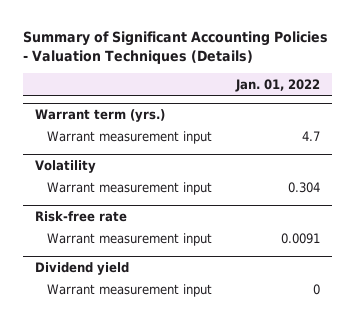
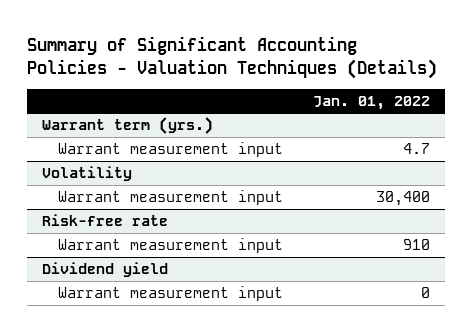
@ Volatility
- Warrant measurement input | 0.304
+ Warrant measurement input | 30,400
@ Risk-free rate
- Warrant measurement input | 0.0091
+ Warrant measurement input | 910

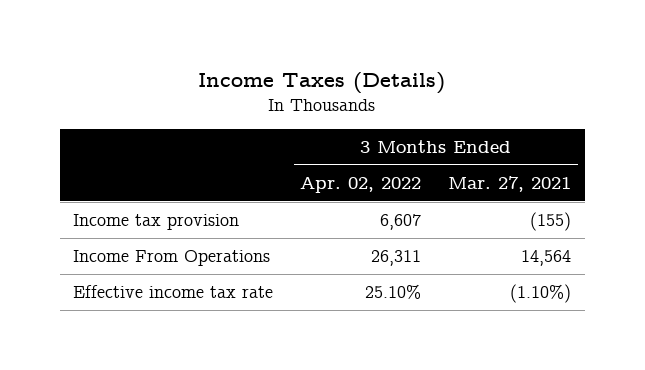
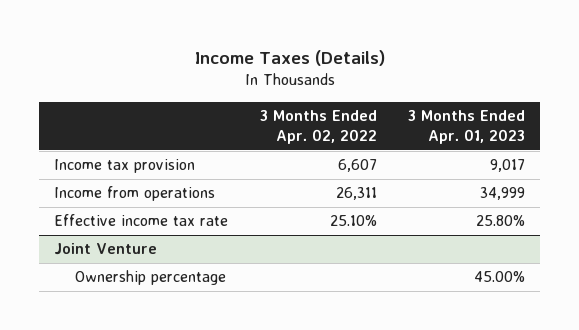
- | 3 Months Ended Apr. 02, 2022 | 3 Months Ended Mar. 27, 2021
+ | 3 Months Ended Apr. 02, 2022 | 3 Months Ended Apr. 01, 2023
- Income From Operations | 26,311 | 14,564
+ Income from operations | 26,311 | 34,999
+ Joint Venture
+ Ownership percentage | | 45.00%

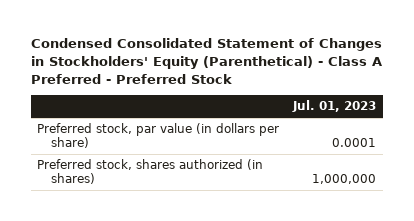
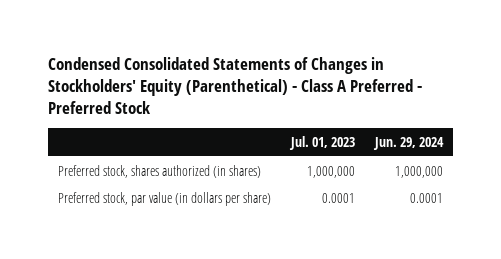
- Condensed Consolidated Statement of Changes in Stockholders' Equity (Parenthetical) - Class A Preferred - Preferred Stock
+ Condensed Consolidated Statements of Changes in Stockholders' Equity (Parenthetical) - Class A Preferred - Preferred Stock
- | Jul. 01, 2023
+ | Jul. 01, 2023 | Jun. 29, 2024
moved down: Preferred stock, par value (in dollars per share) | 0.0001 | 0.0001

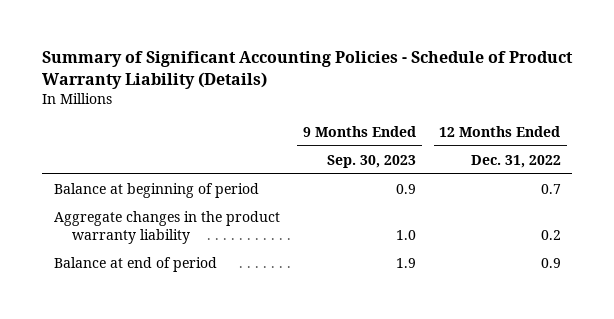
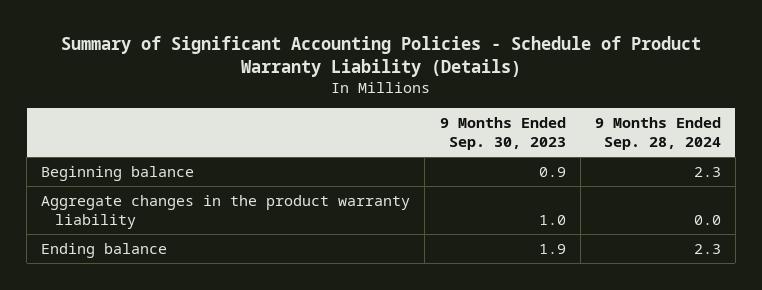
- | 9 Months Ended Sep. 30, 2023 | 12 Months Ended Dec. 31, 2022
+ | 9 Months Ended Sep. 30, 2023 | 9 Months Ended Sep. 28, 2024
- Balance at beginning of period | 0.9 | 0.7
+ Beginning balance | 0.9 | 2.3
- Balance at end of period | 1.9 | 0.9
+ Ending balance | 1.9 | 2.3

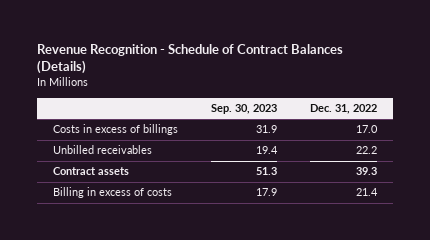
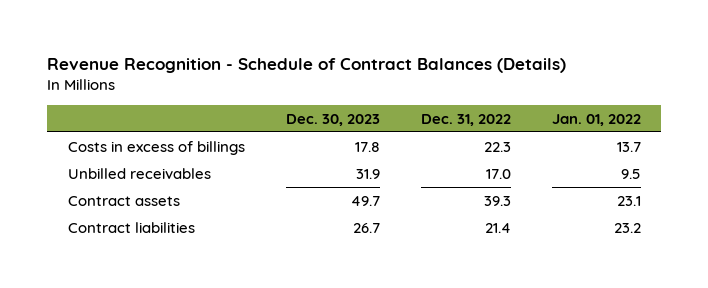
- | Sep. 30, 2023 | Dec. 31, 2022
+ | Dec. 30, 2023 | Dec. 31, 2022 | Jan. 01, 2022
- Costs in excess of billings | 31.9 | 17.0
- Unbilled receivables | 19.4 | 22.2
+ Costs in excess of billings | 17.8 | 22.3 | 13.7
+ Unbilled receivables | 31.9 | 17.0 | 9.5
- Billing in excess of costs | 17.9 | 21.4
+ Contract liabilities | 26.7 | 21.4 | 23.2

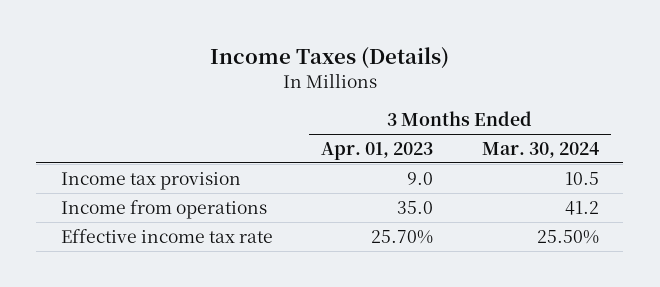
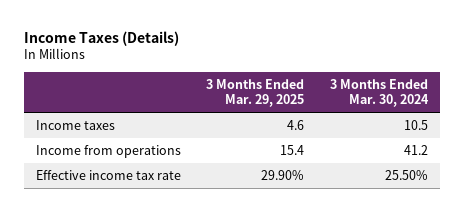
- | 3 Months Ended Apr. 01, 2023 | 3 Months Ended Mar. 30, 2024
+ | 3 Months Ended Mar. 29, 2025 | 3 Months Ended Mar. 30, 2024
- Income tax provision | 9.0 | 10.5
+ Income taxes | 4.6 | 10.5

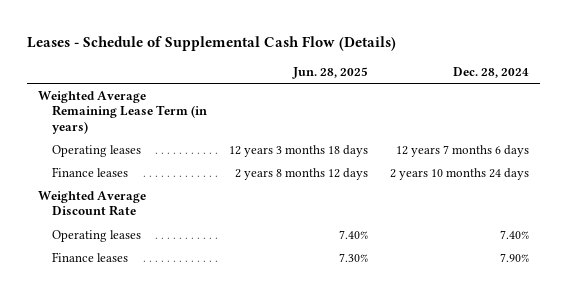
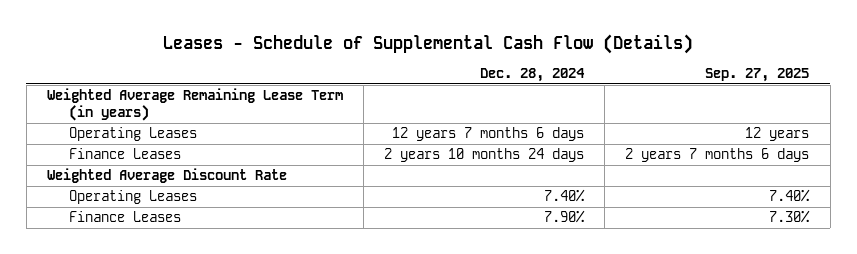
- | Jun. 28, 2025 | Dec. 28, 2024
+ | Dec. 28, 2024 | Sep. 27, 2025
- Operating leases | 12 years 3 months 18 days | 12 years 7 months 6 days
- Finance leases | 2 years 8 months 12 days | 2 years 10 months 24 days
+ Operating Leases | 12 years 7 months 6 days | 12 years
+ Finance Leases | 2 years 10 months 24 days | 2 years 7 months 6 days
- Operating leases | 7.40% | 7.40%
- Finance leases | 7.30% | 7.90%
+ Operating Leases | 7.40% | 7.40%
+ Finance Leases | 7.90% | 7.30%

